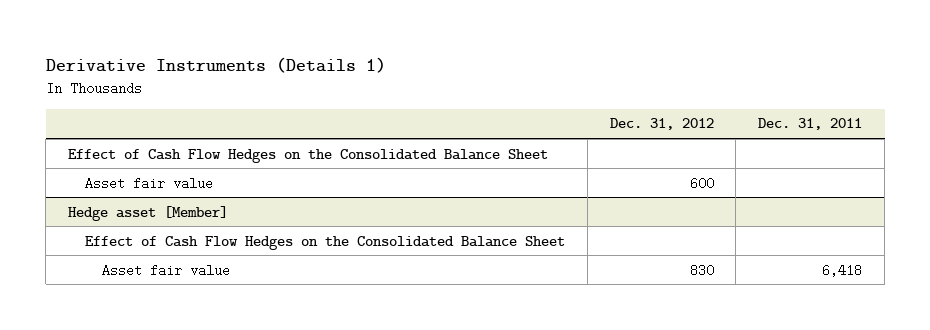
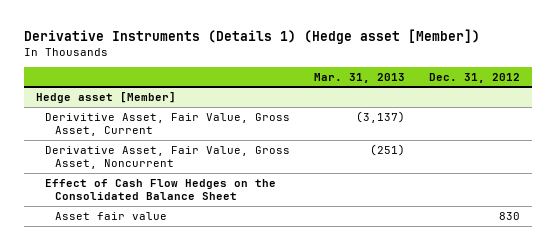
- Derivative Instruments (Details 1)
+ Derivative Instruments (Details 1) (Hedge asset [Member])
- | Dec. 31, 2012 | Dec. 31, 2011
+ | Mar. 31, 2013 | Dec. 31, 2012
- Effect of Cash Flow Hedges on the Consolidated Balance Sheet
- Asset fair value | 600 |
@ Hedge asset [Member]
+ Derivitive Asset, Fair Value, Gross Asset, Current | (3,137) |
+ Derivative Asset, Fair Value, Gross Asset, Noncurrent | (251) |

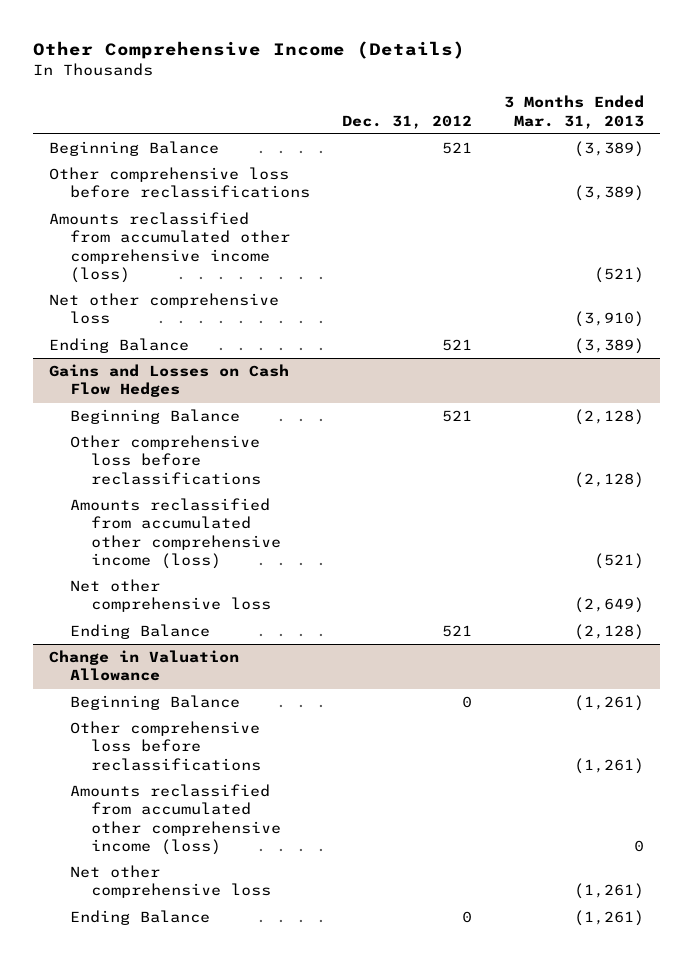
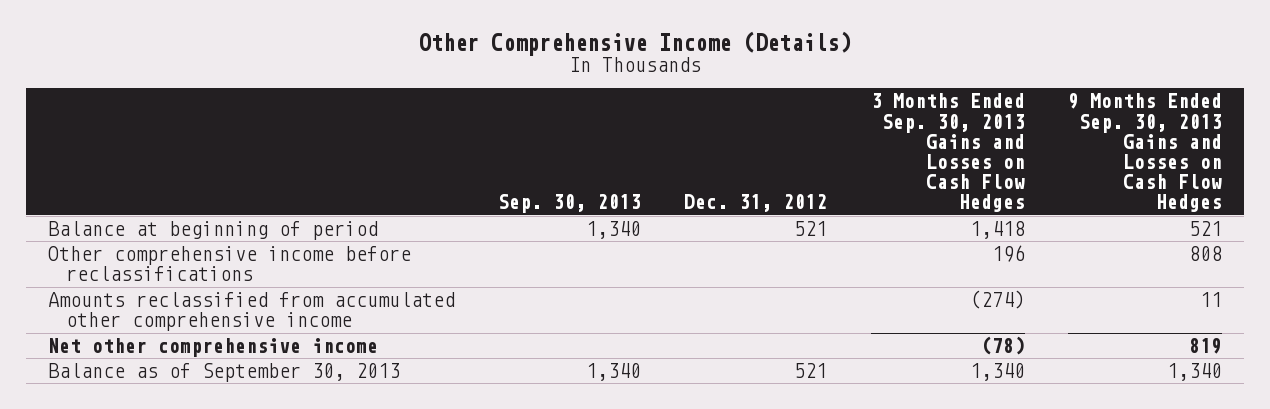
- | Dec. 31, 2012 | 3 Months Ended Mar. 31, 2013
+ | Sep. 30, 2013 | Dec. 31, 2012 | 3 Months Ended Sep. 30, 2013 Gains and Losses on Cash Flow Hedges | 9 Months Ended Sep. 30, 2013 Gains and Losses on Cash Flow Hedges
- Beginning Balance | 521 | (3,389)
- Other comprehensive loss before reclassifications | | (3,389)
- Amounts reclassified from accumulated other comprehensive income (loss) | | (521)
- Net other comprehensive loss | | (3,910)
- Ending Balance | 521 | (3,389)
- Gains and Losses on Cash Flow Hedges
- Beginning Balance | 521 | (2,128)
- Other comprehensive loss before reclassifications | | (2,128)
- Amounts reclassified from accumulated other comprehensive income (loss) | | (521)
- Net other comprehensive loss | | (2,649)
- Ending Balance | 521 | (2,128)
- Change in Valuation Allowance
- Beginning Balance | 0 | (1,261)
- Other comprehensive loss before reclassifications | | (1,261)
- Amounts reclassified from accumulated other comprehensive income (loss) | | 0
- Net other comprehensive loss | | (1,261)
- Ending Balance | 0 | (1,261)
+ Balance at beginning of period | 1,340 | 521 | 1,418 | 521
+ Other comprehensive income before reclassifications | | | 196 | 808
+ Amounts reclassified from accumulated other comprehensive income | | | (274) | 11
+ Net other comprehensive income | | | (78) | 819
+ Balance as of September 30, 2013 | 1,340 | 521 | 1,340 | 1,340

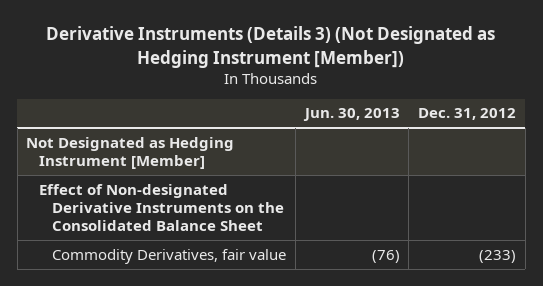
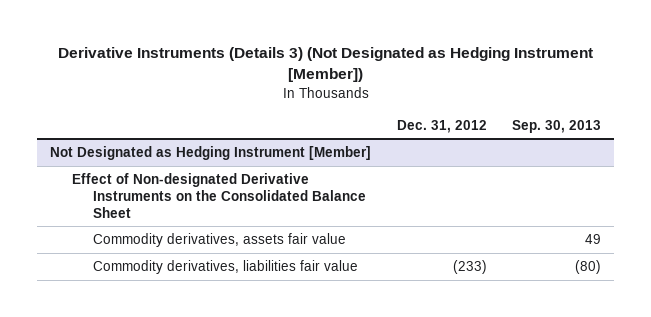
- | Jun. 30, 2013 | Dec. 31, 2012
+ | Dec. 31, 2012 | Sep. 30, 2013
@ Not Designated as Hedging Instrument [Member]
- Commodity Derivatives, fair value | (76) | (233)
+ Commodity derivatives, assets fair value | | 49
+ Commodity derivatives, liabilities fair value | (233) | (80)

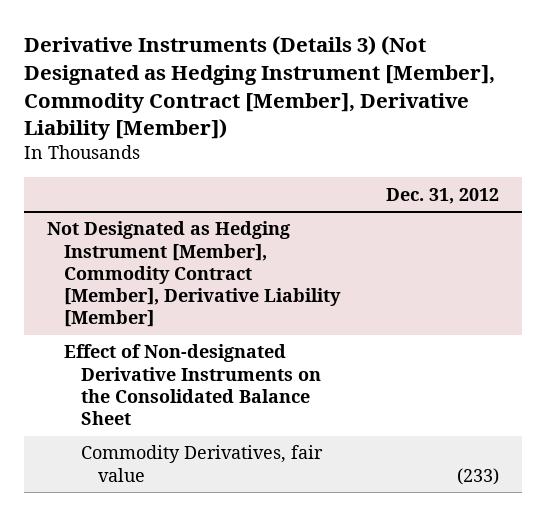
- Derivative Instruments (Details 3) (Not Designated as Hedging Instrument [Member])
+ Derivative Instruments (Details 3) (Not Designated as Hedging Instrument [Member], Commodity Contract [Member], Derivative Liability [Member])
- | Dec. 31, 2012 | Sep. 30, 2013
+ | Dec. 31, 2012
- Not Designated as Hedging Instrument [Member]
+ Not Designated as Hedging Instrument [Member], Commodity Contract [Member], Derivative Liability [Member]
- Commodity derivatives, assets fair value | | 49
- Commodity derivatives, liabilities fair value | (233) | (80)
+ Commodity Derivatives, fair value | (233)

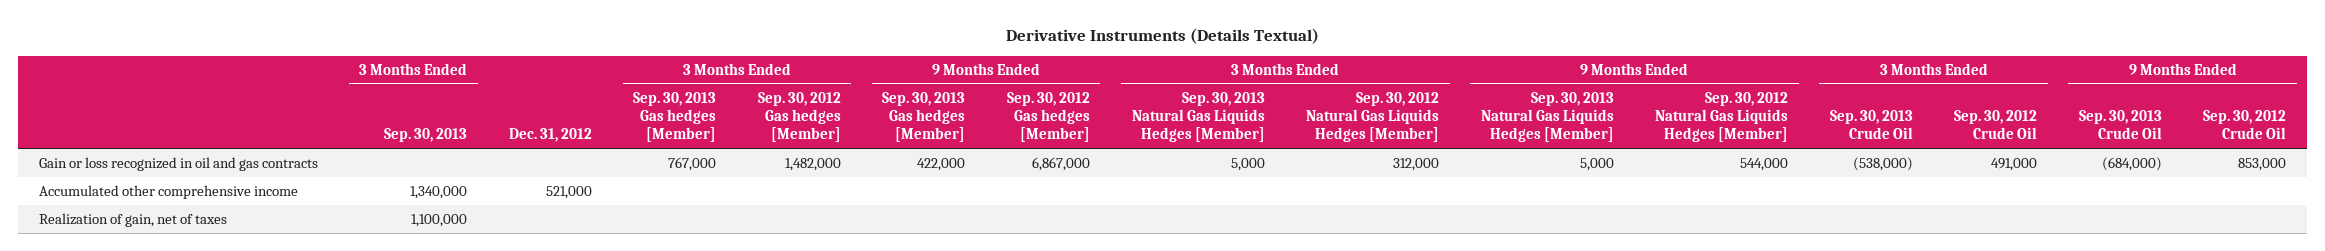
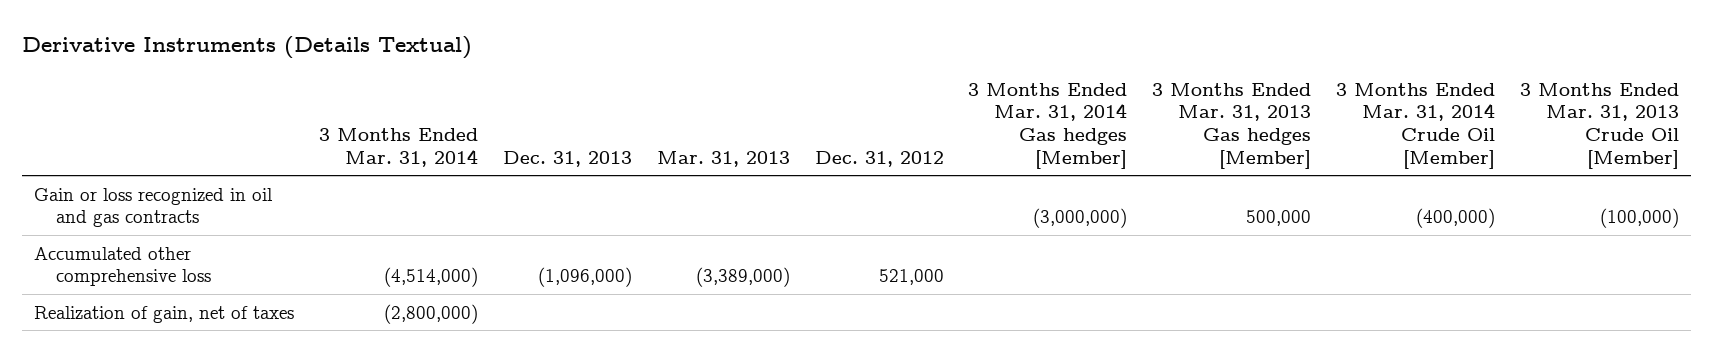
- | 3 Months Ended Sep. 30, 2013 | Dec. 31, 2012 | 3 Months Ended Sep. 30, 2013 Gas hedges [Member] | 3 Months Ended Sep. 30, 2012 Gas hedges [Member] | 9 Months Ended Sep. 30, 2013 Gas hedges [Member] | 9 Months Ended Sep. 30, 2012 Gas hedges [Member] | 3 Months Ended Sep. 30, 2013 Natural Gas Liquids Hedges [Member] | 3 Months Ended Sep. 30, 2012 Natural Gas Liquids Hedges [Member] | 9 Months Ended Sep. 30, 2013 Natural Gas Liquids Hedges [Member] | 9 Months Ended Sep. 30, 2012 Natural Gas Liquids Hedges [Member] | 3 Months Ended Sep. 30, 2013 Crude Oil | 3 Months Ended Sep. 30, 2012 Crude Oil | 9 Months Ended Sep. 30, 2013 Crude Oil | 9 Months Ended Sep. 30, 2012 Crude Oil
+ | 3 Months Ended Mar. 31, 2014 | Dec. 31, 2013 | Mar. 31, 2013 | Dec. 31, 2012 | 3 Months Ended Mar. 31, 2014 Gas hedges [Member] | 3 Months Ended Mar. 31, 2013 Gas hedges [Member] | 3 Months Ended Mar. 31, 2014 Crude Oil [Member] | 3 Months Ended Mar. 31, 2013 Crude Oil [Member]
- Accumulated other comprehensive income | 1,340,000 | 521,000 | | | | | | | | | | | |
+ Accumulated other comprehensive loss | (4,514,000) | (1,096,000) | (3,389,000) | 521,000 | | | |

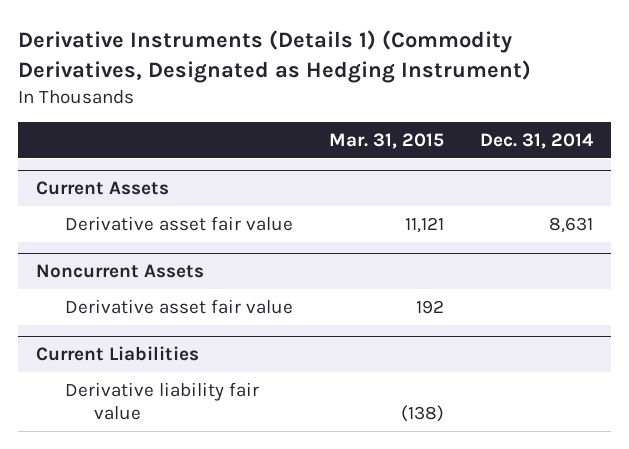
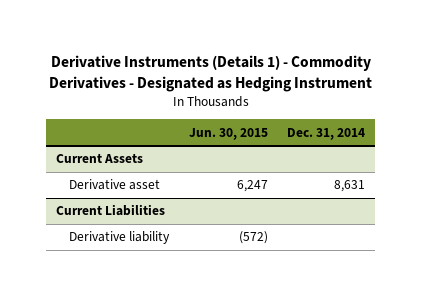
- Derivative Instruments (Details 1) (Commodity Derivatives, Designated as Hedging Instrument)
+ Derivative Instruments (Details 1) - Commodity Derivatives - Designated as Hedging Instrument
- | Mar. 31, 2015 | Dec. 31, 2014
+ | Jun. 30, 2015 | Dec. 31, 2014
@ Current Assets
- Derivative asset fair value | 11,121 | 8,631
- Noncurrent Assets
- Derivative asset fair value | 192 |
@ Current Assets
+ Derivative asset | 6,247 | 8,631
@ Current Liabilities
- Derivative liability fair value | (138) |
+ Derivative liability | (572) |

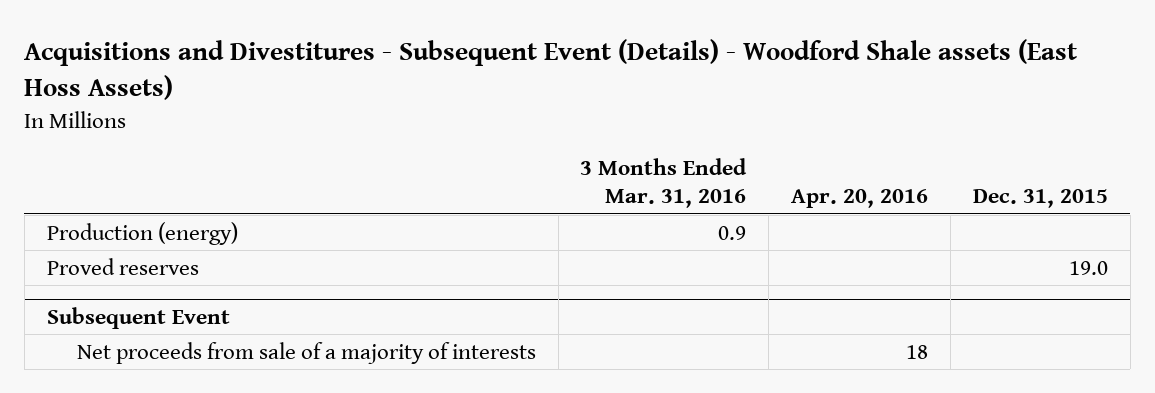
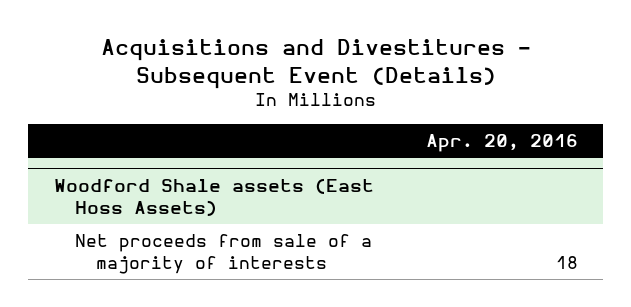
- Acquisitions and Divestitures - Subsequent Event (Details) - Woodford Shale assets (East Hoss Assets)
+ Acquisitions and Divestitures - Subsequent Event (Details)
- | 3 Months Ended Mar. 31, 2016 | Apr. 20, 2016 | Dec. 31, 2015
+ | Apr. 20, 2016
- Production (energy) | 0.9 | |
- Proved reserves | | | 19.0
- Subsequent Event
+ Woodford Shale assets (East Hoss Assets)

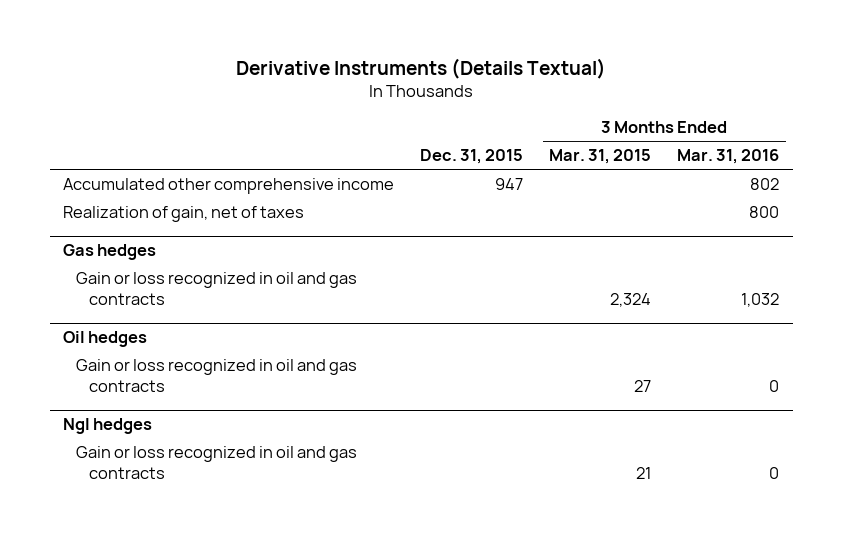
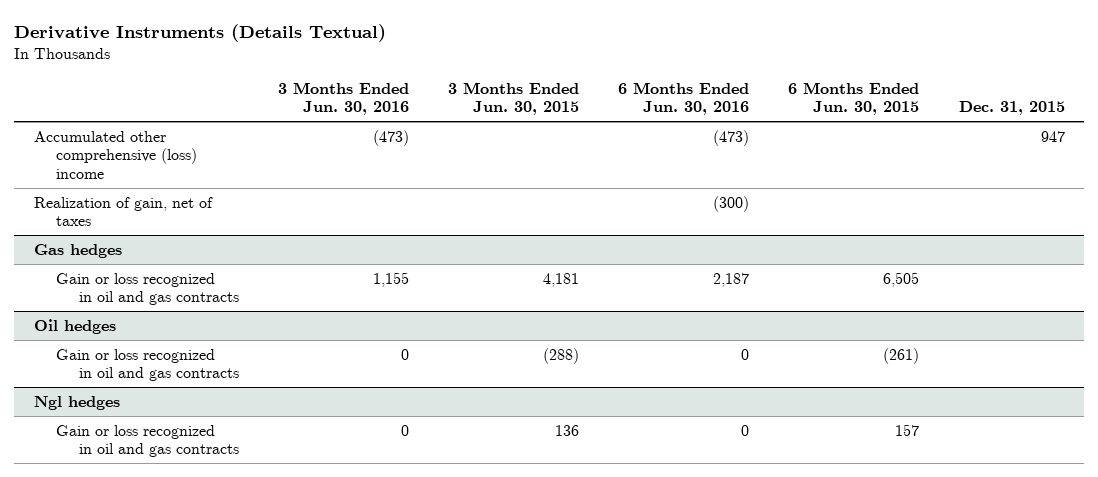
- | Dec. 31, 2015 | 3 Months Ended Mar. 31, 2015 | 3 Months Ended Mar. 31, 2016
+ | 3 Months Ended Jun. 30, 2016 | 3 Months Ended Jun. 30, 2015 | 6 Months Ended Jun. 30, 2016 | 6 Months Ended Jun. 30, 2015 | Dec. 31, 2015
- Accumulated other comprehensive income | 947 | | 802
+ Accumulated other comprehensive (loss) income | (473) | | (473) | | 947

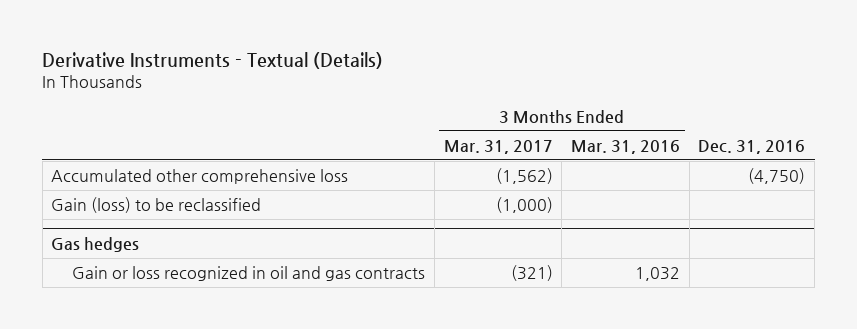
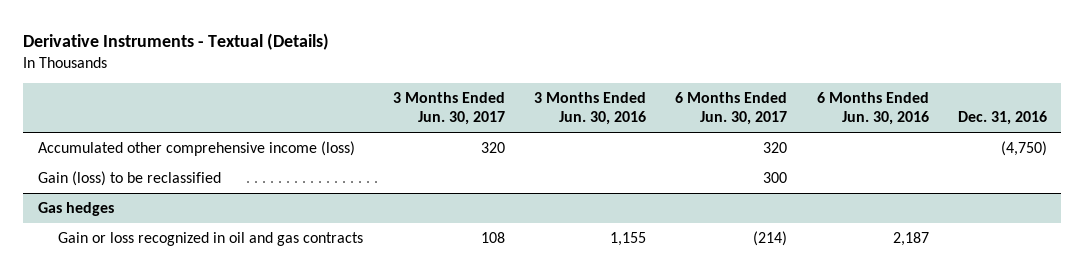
- | 3 Months Ended Mar. 31, 2017 | 3 Months Ended Mar. 31, 2016 | Dec. 31, 2016
+ | 3 Months Ended Jun. 30, 2017 | 3 Months Ended Jun. 30, 2016 | 6 Months Ended Jun. 30, 2017 | 6 Months Ended Jun. 30, 2016 | Dec. 31, 2016
- Accumulated other comprehensive loss | (1,562) | | (4,750)
+ Accumulated other comprehensive income (loss) | 320 | | 320 | | (4,750)

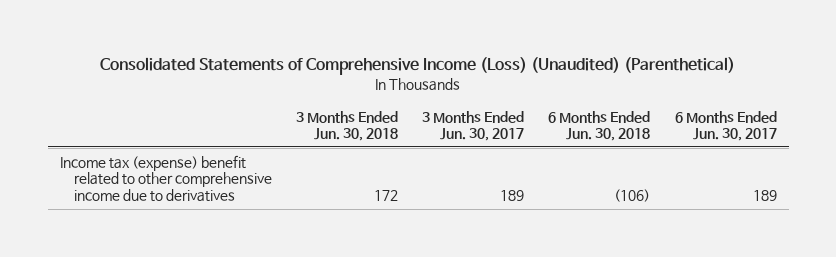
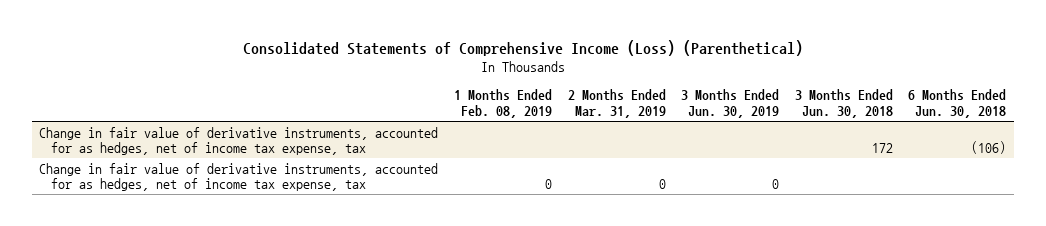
- Consolidated Statements of Comprehensive Income (Loss) (Unaudited) (Parenthetical)
+ Consolidated Statements of Comprehensive Income (Loss) (Parenthetical)
- | 3 Months Ended Jun. 30, 2018 | 3 Months Ended Jun. 30, 2017 | 6 Months Ended Jun. 30, 2018 | 6 Months Ended Jun. 30, 2017
+ | 1 Months Ended Feb. 08, 2019 | 2 Months Ended Mar. 31, 2019 | 3 Months Ended Jun. 30, 2019 | 3 Months Ended Jun. 30, 2018 | 6 Months Ended Jun. 30, 2018
- Income tax (expense) benefit related to other comprehensive income due to derivatives | 172 | 189 | (106) | 189
+ Change in fair value of derivative instruments, accounted for as hedges, net of income tax expense, tax | | | | 172 | (106)
+ Change in fair value of derivative instruments, accounted for as hedges, net of income tax expense, tax | 0 | 0 | 0 | |

